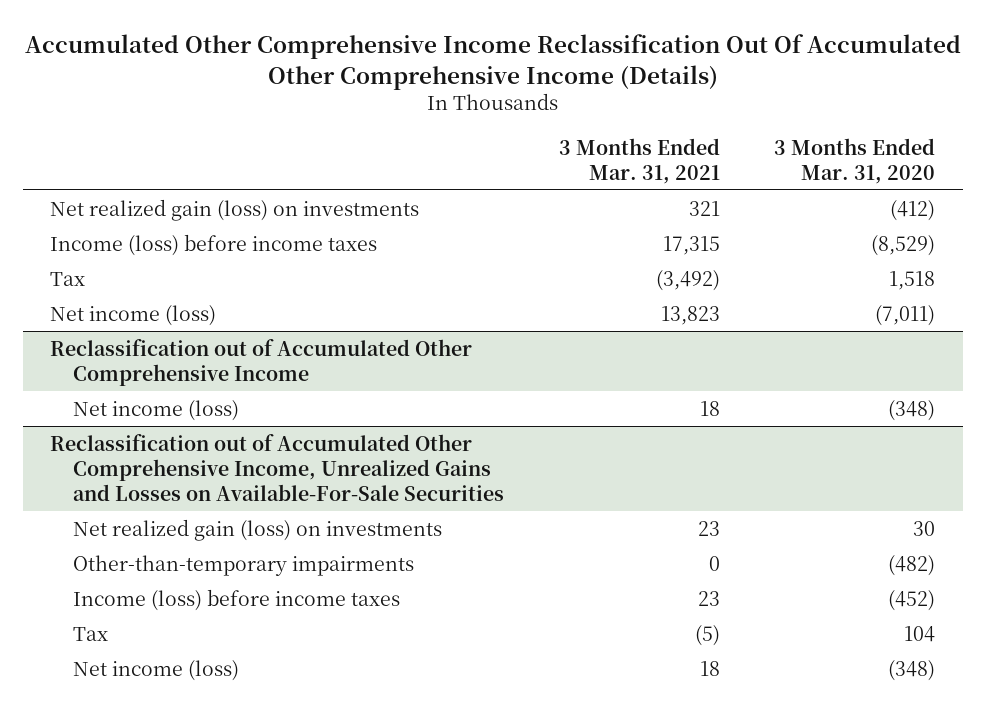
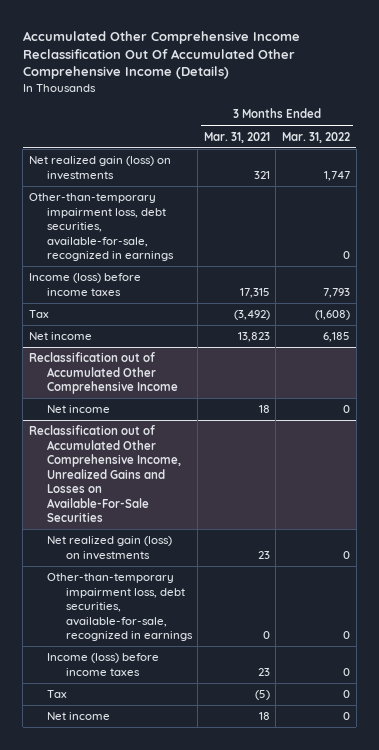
- | 3 Months Ended Mar. 31, 2021 | 3 Months Ended Mar. 31, 2020
+ | 3 Months Ended Mar. 31, 2021 | 3 Months Ended Mar. 31, 2022
+ Other-than-temporary impairment loss, debt securities, available-for-sale, recognized in earnings | | 0
- Net income (loss) | 13,823 | (7,011)
+ Net income | 13,823 | 6,185
@ Reclassification out of Accumulated Other Comprehensive Income
- Net income (loss) | 18 | (348)
+ Net income | 18 | 0
@ Reclassification out of Accumulated Other Comprehensive Income, Unrealized Gains and Losses on Available-For-Sale Securities
- Other-than-temporary impairments | 0 | (482)
+ Other-than-temporary impairment loss, debt securities, available-for-sale, recognized in earnings | 0 | 0
- Net income (loss) | 18 | (348)
+ Net income | 18 | 0

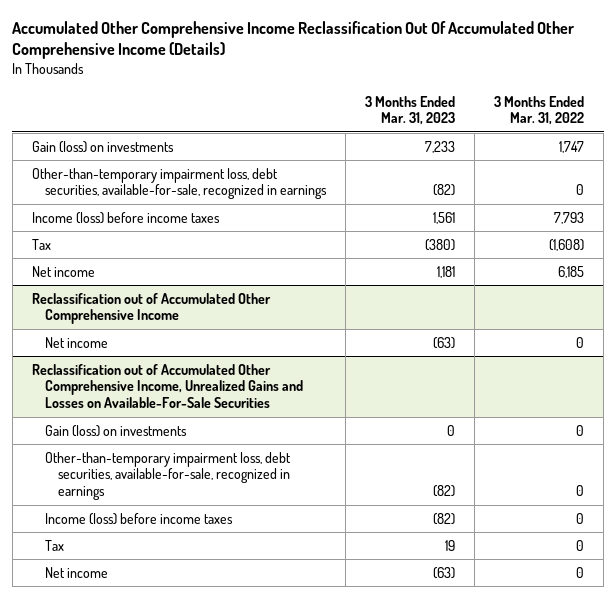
- | 3 Months Ended Mar. 31, 2021 | 3 Months Ended Mar. 31, 2022
+ | 3 Months Ended Mar. 31, 2023 | 3 Months Ended Mar. 31, 2022
- Net realized gain (loss) on investments | 321 | 1,747
+ Gain (loss) on investments | 7,233 | 1,747
@ Reclassification out of Accumulated Other Comprehensive Income, Unrealized Gains and Losses on Available-For-Sale Securities
- Net realized gain (loss) on investments | 23 | 0
+ Gain (loss) on investments | 0 | 0

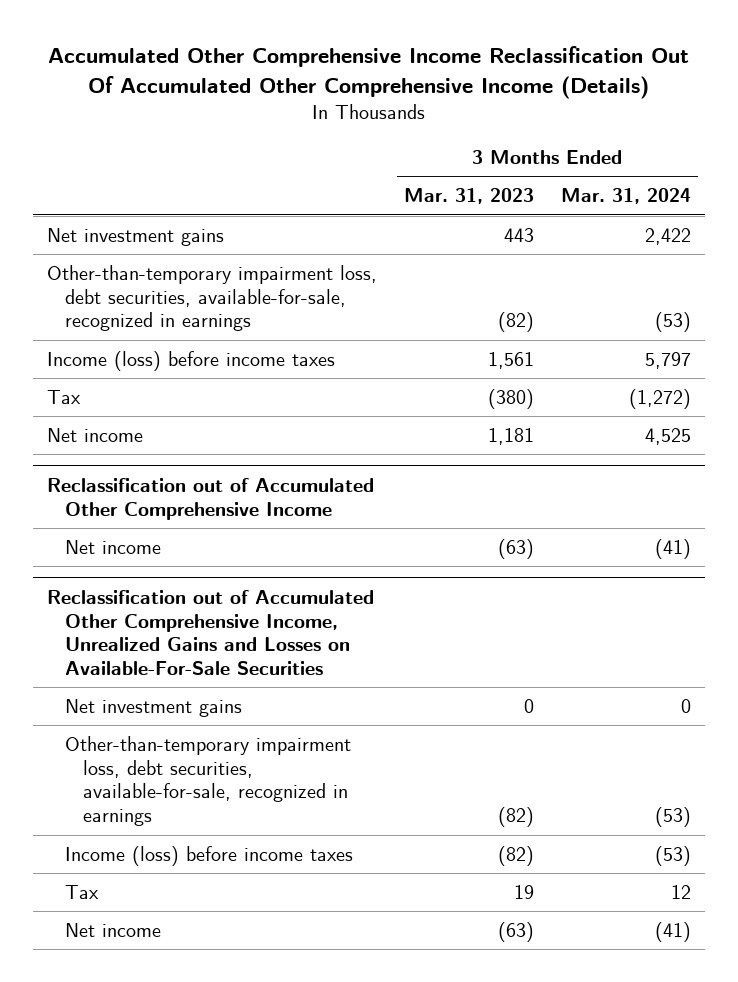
- | 3 Months Ended Mar. 31, 2023 | 3 Months Ended Mar. 31, 2022
+ | 3 Months Ended Mar. 31, 2023 | 3 Months Ended Mar. 31, 2024
- Gain (loss) on investments | 7,233 | 1,747
+ Net investment gains | 443 | 2,422
@ Reclassification out of Accumulated Other Comprehensive Income, Unrealized Gains and Losses on Available-For-Sale Securities
- Gain (loss) on investments | 0 | 0
+ Net investment gains | 0 | 0

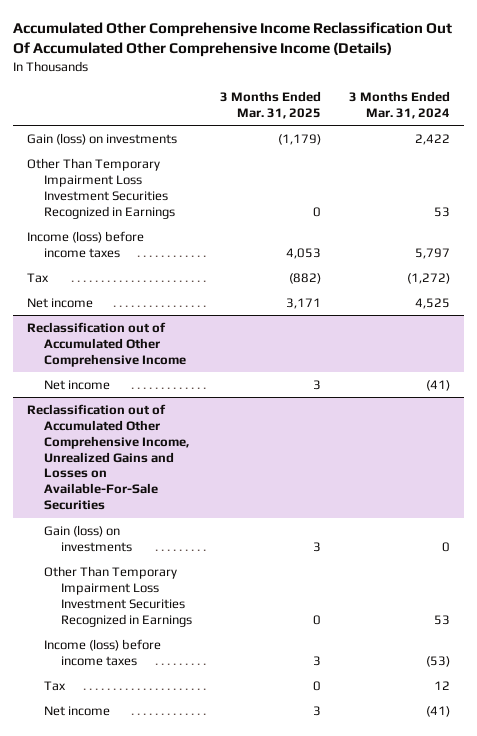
- | 3 Months Ended Mar. 31, 2023 | 3 Months Ended Mar. 31, 2024
+ | 3 Months Ended Mar. 31, 2025 | 3 Months Ended Mar. 31, 2024
- Net investment gains | 443 | 2,422
- Other-than-temporary impairment loss, debt securities, available-for-sale, recognized in earnings | (82) | (53)
+ Gain (loss) on investments | (1,179) | 2,422
+ Other Than Temporary Impairment Loss Investment Securities Recognized in Earnings | 0 | 53
@ Reclassification out of Accumulated Other Comprehensive Income, Unrealized Gains and Losses on Available-For-Sale Securities
- Net investment gains | 0 | 0
- Other-than-temporary impairment loss, debt securities, available-for-sale, recognized in earnings | (82) | (53)
+ Gain (loss) on investments | 3 | 0
+ Other Than Temporary Impairment Loss Investment Securities Recognized in Earnings | 0 | 53

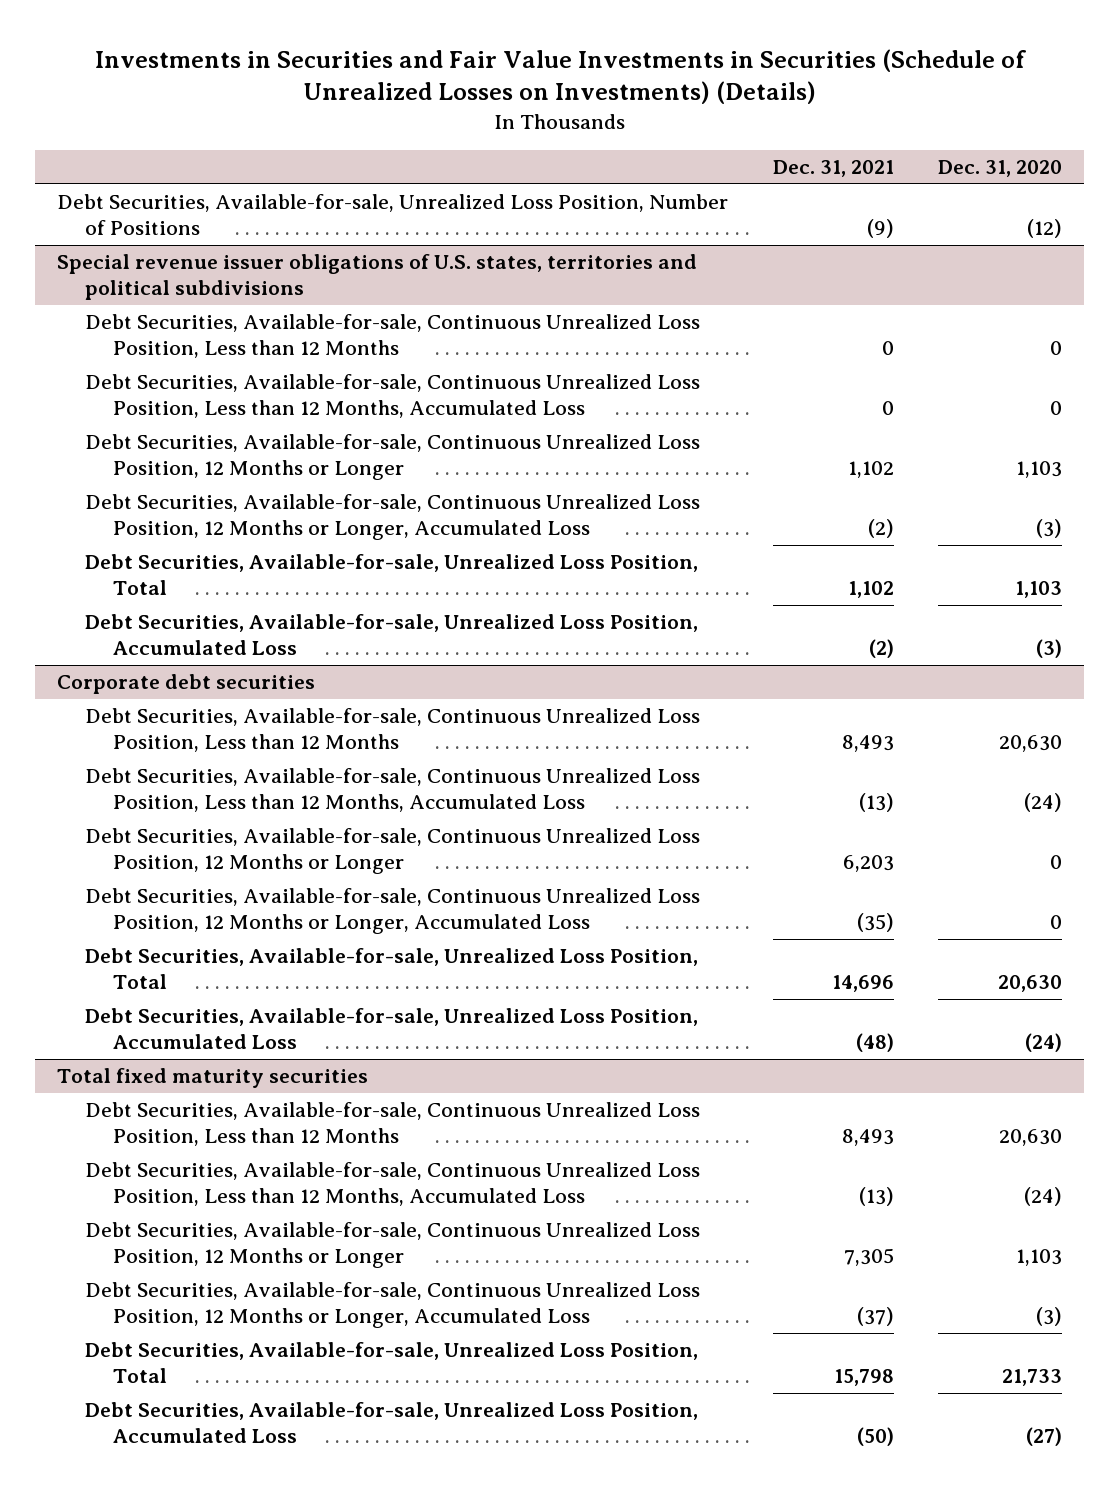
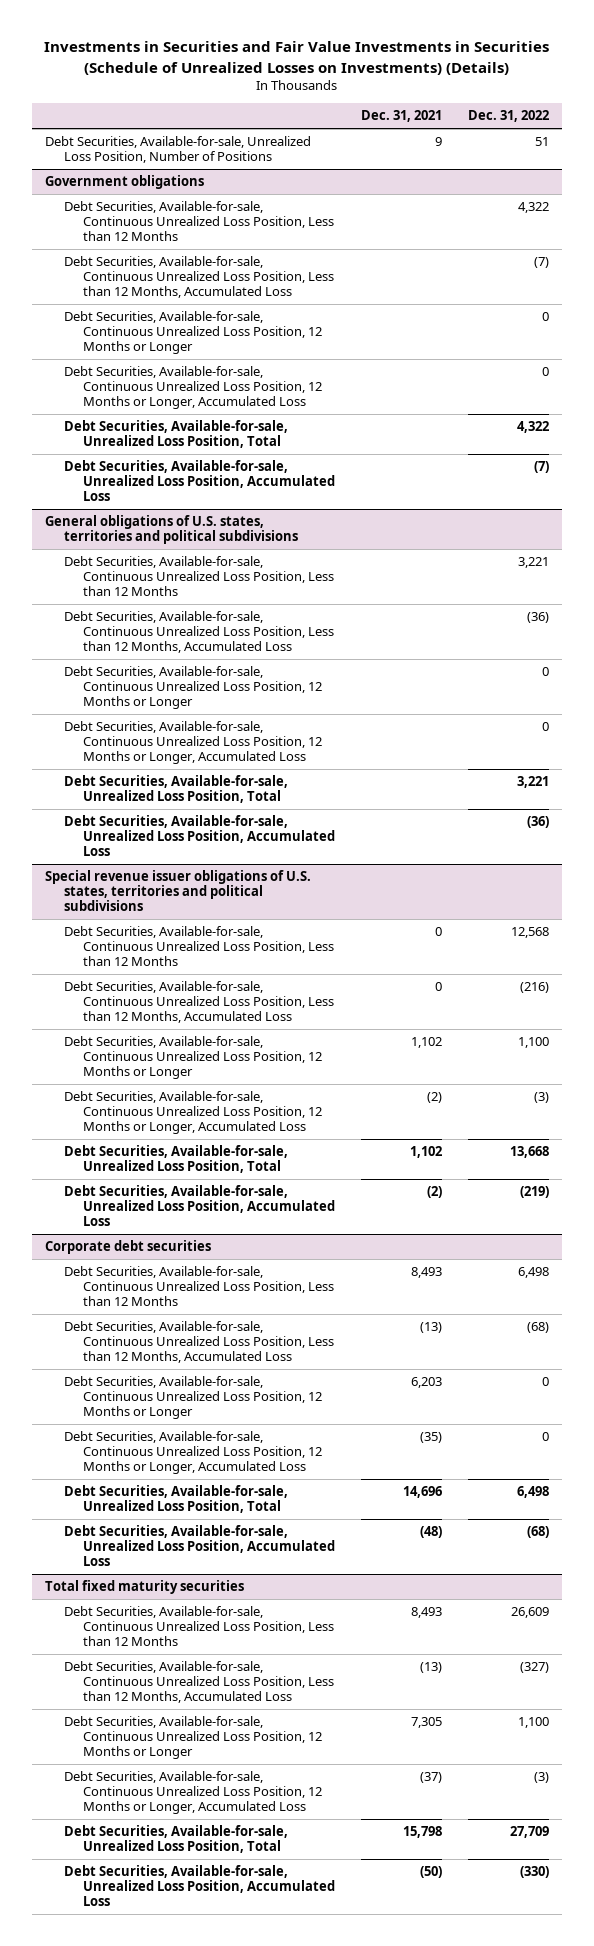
- | Dec. 31, 2021 | Dec. 31, 2020
+ | Dec. 31, 2021 | Dec. 31, 2022
- Debt Securities, Available-for-sale, Unrealized Loss Position, Number of Positions | (9) | (12)
+ Debt Securities, Available-for-sale, Unrealized Loss Position, Number of Positions | 9 | 51
+ Government obligations
+ Debt Securities, Available-for-sale, Continuous Unrealized Loss Position, Less than 12 Months | | 4,322
+ Debt Securities, Available-for-sale, Continuous Unrealized Loss Position, Less than 12 Months, Accumulated Loss | | (7)
+ Debt Securities, Available-for-sale, Continuous Unrealized Loss Position, 12 Months or Longer | | 0
+ Debt Securities, Available-for-sale, Continuous Unrealized Loss Position, 12 Months or Longer, Accumulated Loss | | 0
+ Debt Securities, Available-for-sale, Unrealized Loss Position, Total | | 4,322
+ Debt Securities, Available-for-sale, Unrealized Loss Position, Accumulated Loss | | (7)
+ General obligations of U.S. states, territories and political subdivisions
+ Debt Securities, Available-for-sale, Continuous Unrealized Loss Position, Less than 12 Months | | 3,221
+ Debt Securities, Available-for-sale, Continuous Unrealized Loss Position, Less than 12 Months, Accumulated Loss | | (36)
+ Debt Securities, Available-for-sale, Continuous Unrealized Loss Position, 12 Months or Longer | | 0
+ Debt Securities, Available-for-sale, Continuous Unrealized Loss Position, 12 Months or Longer, Accumulated Loss | | 0
+ Debt Securities, Available-for-sale, Unrealized Loss Position, Total | | 3,221
+ Debt Securities, Available-for-sale, Unrealized Loss Position, Accumulated Loss | | (36)

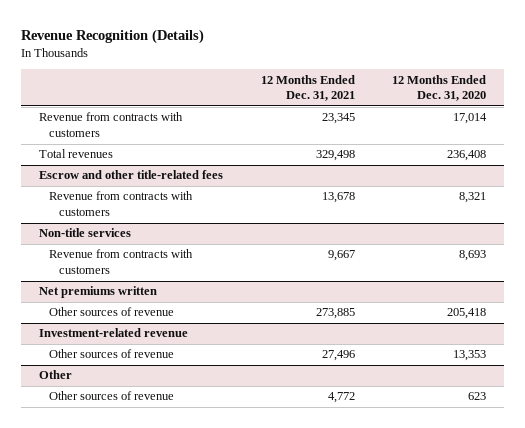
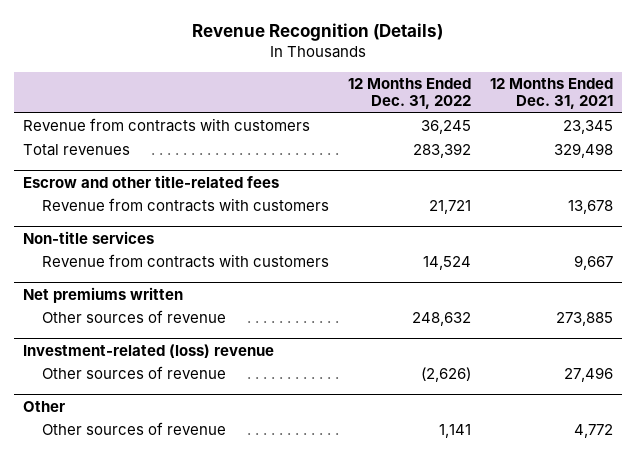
- | 12 Months Ended Dec. 31, 2021 | 12 Months Ended Dec. 31, 2020
+ | 12 Months Ended Dec. 31, 2022 | 12 Months Ended Dec. 31, 2021
- Investment-related revenue
+ Investment-related (loss) revenue

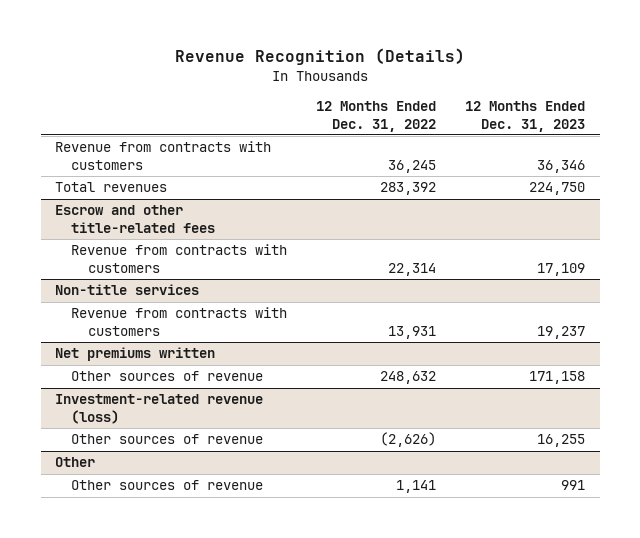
- | 12 Months Ended Dec. 31, 2022 | 12 Months Ended Dec. 31, 2021
+ | 12 Months Ended Dec. 31, 2022 | 12 Months Ended Dec. 31, 2023
@ Escrow and other title-related fees
- Revenue from contracts with customers | 21,721 | 13,678
+ Revenue from contracts with customers | 22,314 | 17,109
@ Non-title services
- Revenue from contracts with customers | 14,524 | 9,667
+ Revenue from contracts with customers | 13,931 | 19,237
- Investment-related (loss) revenue
+ Investment-related revenue (loss)

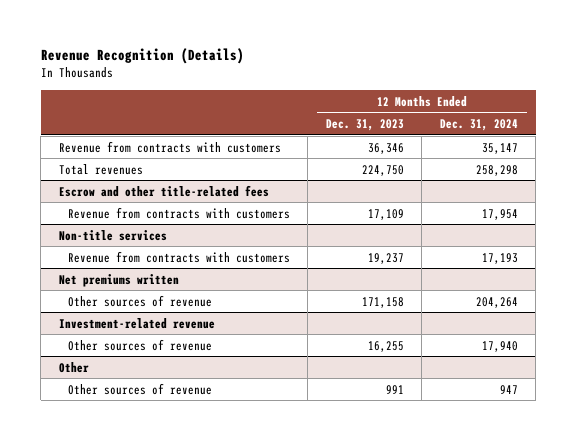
- | 12 Months Ended Dec. 31, 2022 | 12 Months Ended Dec. 31, 2023
+ | 12 Months Ended Dec. 31, 2023 | 12 Months Ended Dec. 31, 2024
- Investment-related revenue (loss)
+ Investment-related revenue

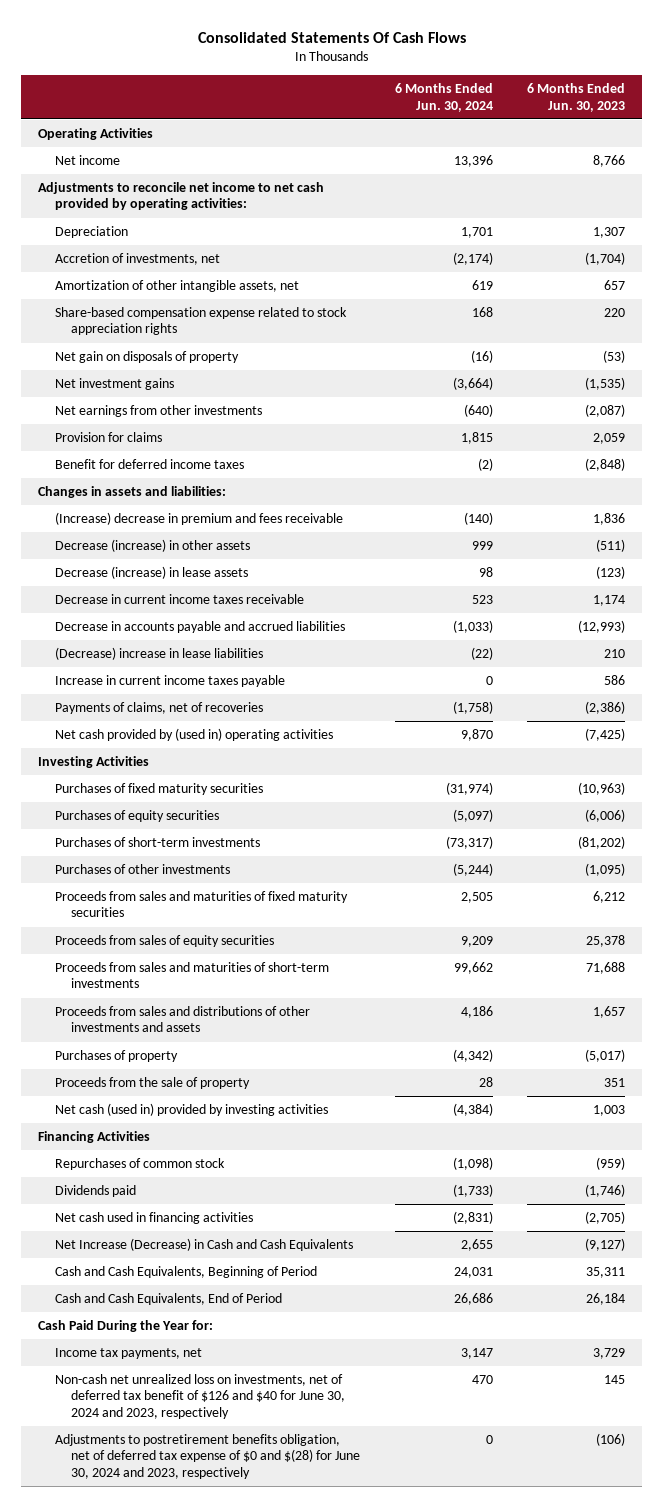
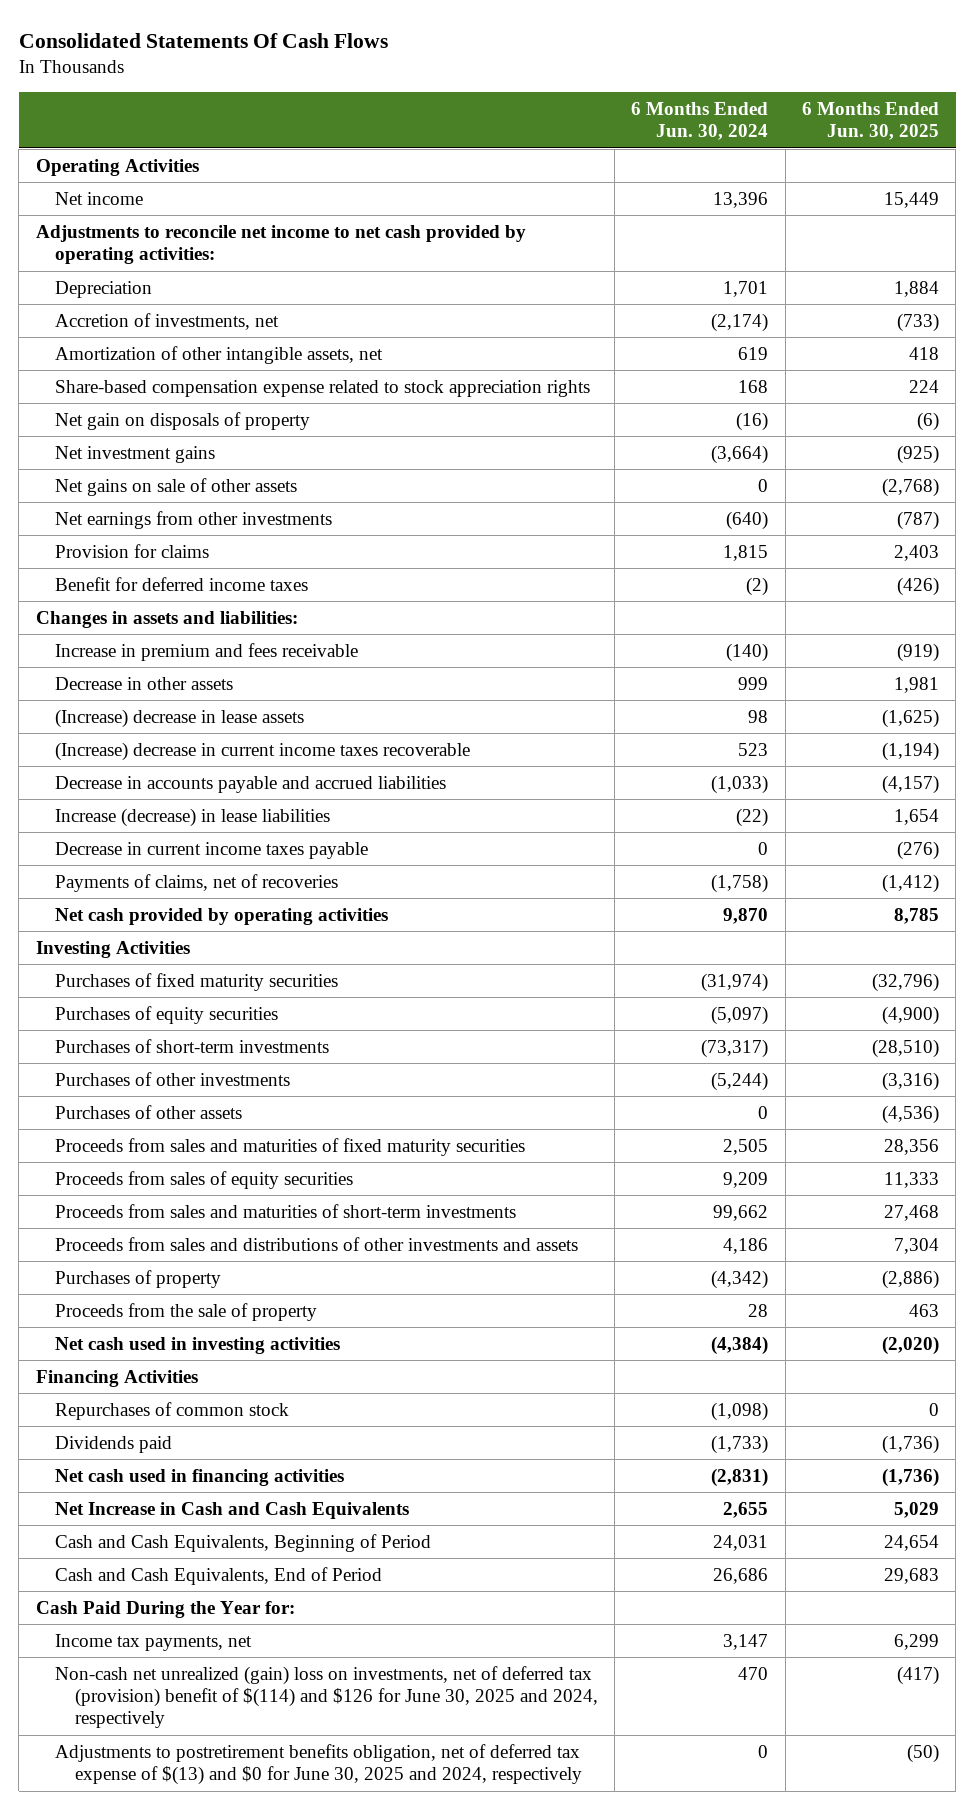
- | 6 Months Ended Jun. 30, 2024 | 6 Months Ended Jun. 30, 2023
+ | 6 Months Ended Jun. 30, 2024 | 6 Months Ended Jun. 30, 2025
+ Net gains on sale of other assets | 0 | (2,768)
- (Increase) decrease in premium and fees receivable | (140) | 1,836
- Decrease (increase) in other assets | 999 | (511)
- Decrease (increase) in lease assets | 98 | (123)
- Decrease in current income taxes receivable | 523 | 1,174
+ Increase in premium and fees receivable | (140) | (919)
+ Decrease in other assets | 999 | 1,981
+ (Increase) decrease in lease assets | 98 | (1,625)
+ (Increase) decrease in current income taxes recoverable | 523 | (1,194)
- (Decrease) increase in lease liabilities | (22) | 210
- Increase in current income taxes payable | 0 | 586
+ Increase (decrease) in lease liabilities | (22) | 1,654
+ Decrease in current income taxes payable | 0 | (276)
- Net cash provided by (used in) operating activities | 9,870 | (7,425)
+ Net cash provided by operating activities | 9,870 | 8,785
+ Purchases of other assets | 0 | (4,536)
- Net cash (used in) provided by investing activities | (4,384) | 1,003
+ Net cash used in investing activities | (4,384) | (2,020)
- Net Increase (Decrease) in Cash and Cash Equivalents | 2,655 | (9,127)
+ Net Increase in Cash and Cash Equivalents | 2,655 | 5,029
- Non-cash net unrealized loss on investments, net of deferred tax benefit of $126 and $40 for June 30, 2024 and 2023, respectively | 470 | 145
- Adjustments to postretirement benefits obligation, net of deferred tax expense of $0 and $(28) for June 30, 2024 and 2023, respectively | 0 | (106)
+ Non-cash net unrealized (gain) loss on investments, net of deferred tax (provision) benefit of $(114) and $126 for June 30, 2025 and 2024, respectively | 470 | (417)
+ Adjustments to postretirement benefits obligation, net of deferred tax expense of $(13) and $0 for June 30, 2025 and 2024, respectively | 0 | (50)

